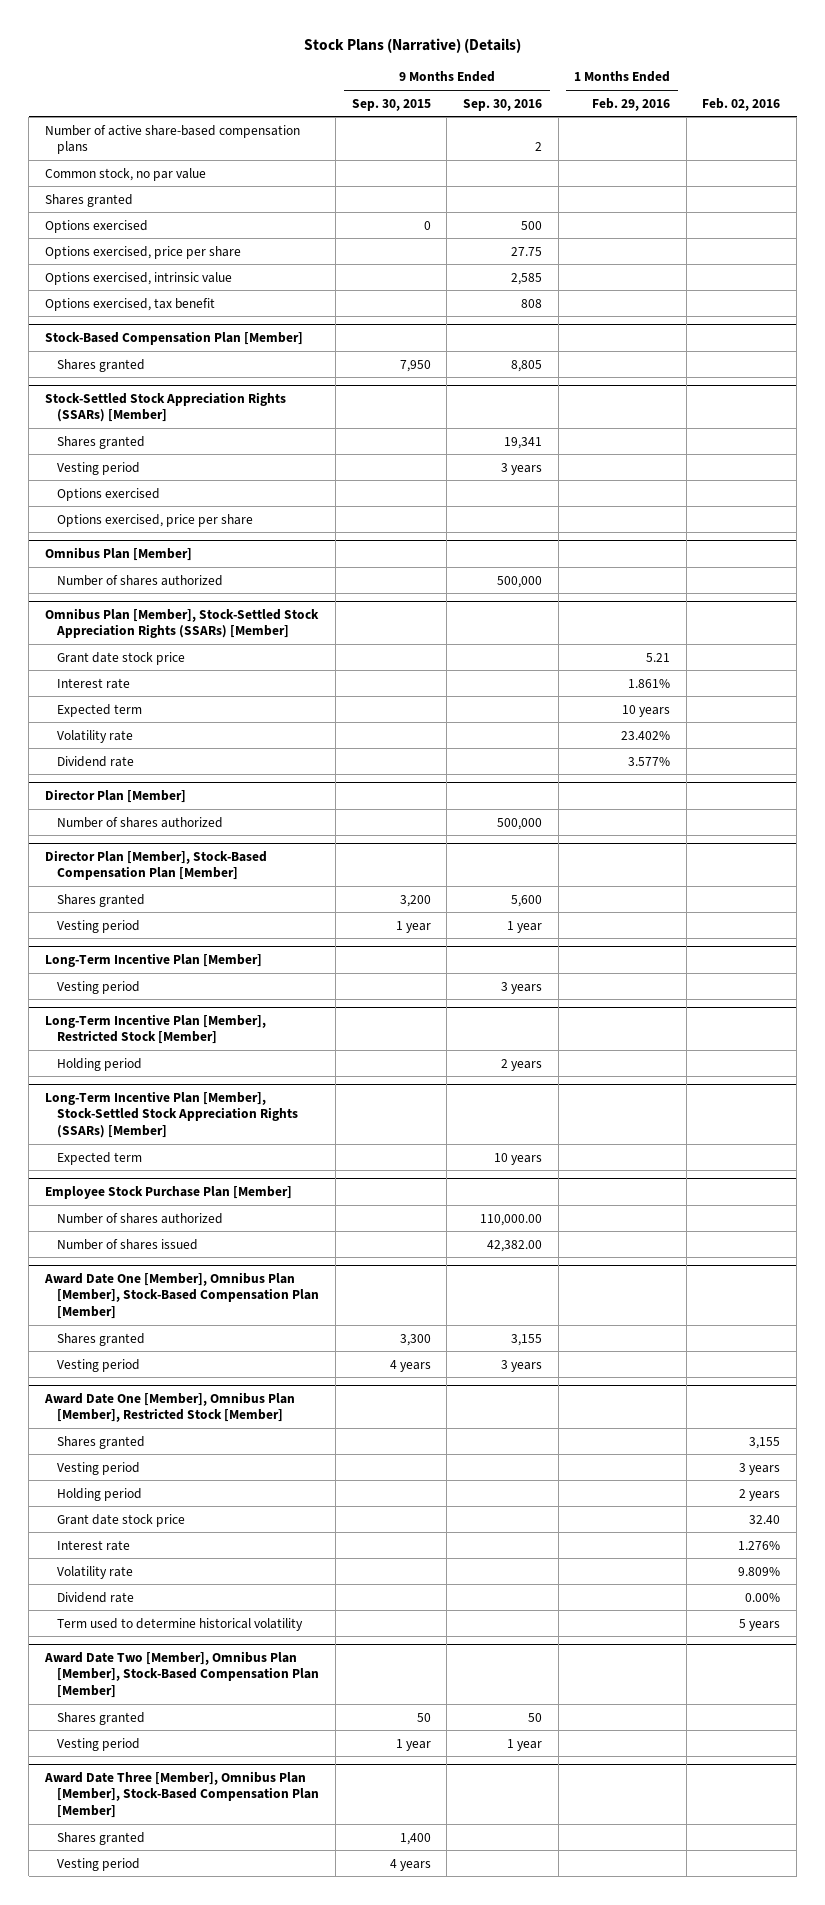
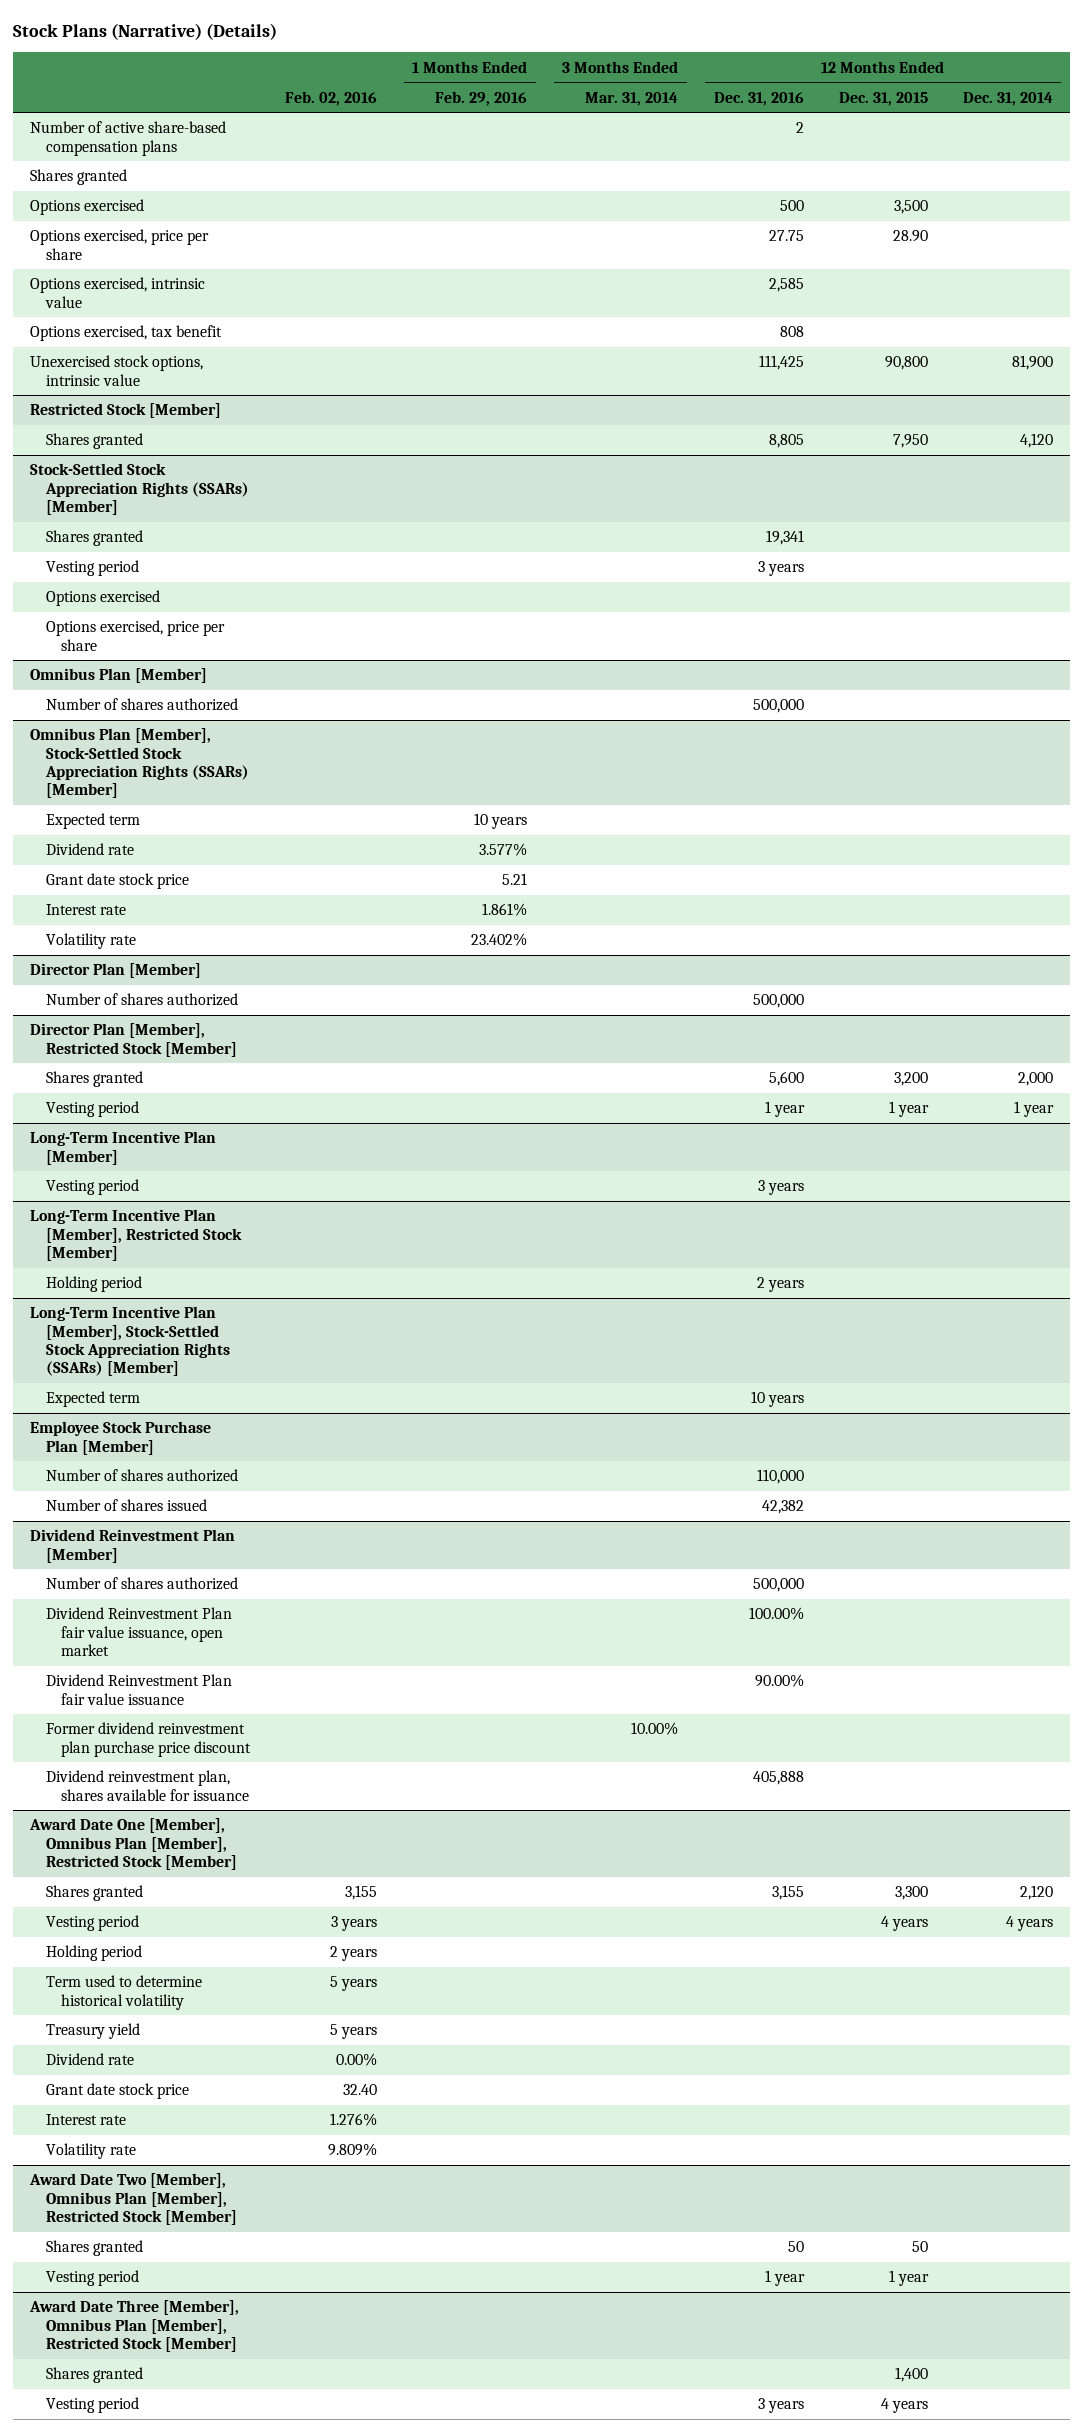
- | 9 Months Ended Sep. 30, 2015 | 9 Months Ended Sep. 30, 2016 | 1 Months Ended Feb. 29, 2016 | Feb. 02, 2016
+ | Feb. 02, 2016 | 1 Months Ended Feb. 29, 2016 | 3 Months Ended Mar. 31, 2014 | 12 Months Ended Dec. 31, 2016 | 12 Months Ended Dec. 31, 2015 | 12 Months Ended Dec. 31, 2014
- Common stock, no par value
- Stock-Based Compensation Plan [Member]
- Shares granted | 7,950 | 8,805 | |
+ Unexercised stock options, intrinsic value | | | | 111,425 | 90,800 | 81,900
+ Restricted Stock [Member]
+ Shares granted | | | | 8,805 | 7,950 | 4,120
@ Omnibus Plan [Member], Stock-Settled Stock Appreciation Rights (SSARs) [Member]
moved up: Expected term | | 10 years | | | |
moved up: Dividend rate | | 3.577% | | | |
- Director Plan [Member], Stock-Based Compensation Plan [Member]
+ Director Plan [Member], Restricted Stock [Member]
- Award Date One [Member], Omnibus Plan [Member], Stock-Based Compensation Plan [Member]
- Shares granted | 3,300 | 3,155 | |
- Vesting period | 4 years | 3 years | |
+ Dividend Reinvestment Plan [Member]
+ Number of shares authorized | | | | 500,000 | |
+ Dividend Reinvestment Plan fair value issuance, open market | | | | 100.00% | |
+ Dividend Reinvestment Plan fair value issuance | | | | 90.00% | |
+ Former dividend reinvestment plan purchase price discount | | | 10.00% | | |
+ Dividend reinvestment plan, shares available for issuance | | | | 405,888 | |
@ Award Date One [Member], Omnibus Plan [Member], Restricted Stock [Member]
moved up: Term used to determine historical volatility | 5 years | | | | |
+ Treasury yield | 5 years | | | | |
moved up: Dividend rate | 0.00% | | | | |
- Award Date Two [Member], Omnibus Plan [Member], Stock-Based Compensation Plan [Member]
+ Award Date Two [Member], Omnibus Plan [Member], Restricted Stock [Member]
- Award Date Three [Member], Omnibus Plan [Member], Stock-Based Compensation Plan [Member]
+ Award Date Three [Member], Omnibus Plan [Member], Restricted Stock [Member]

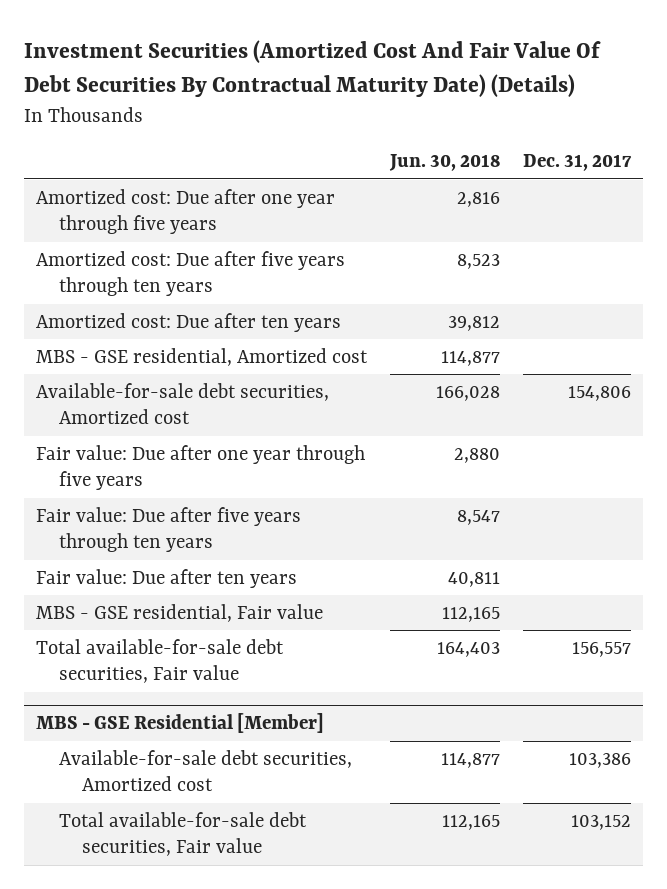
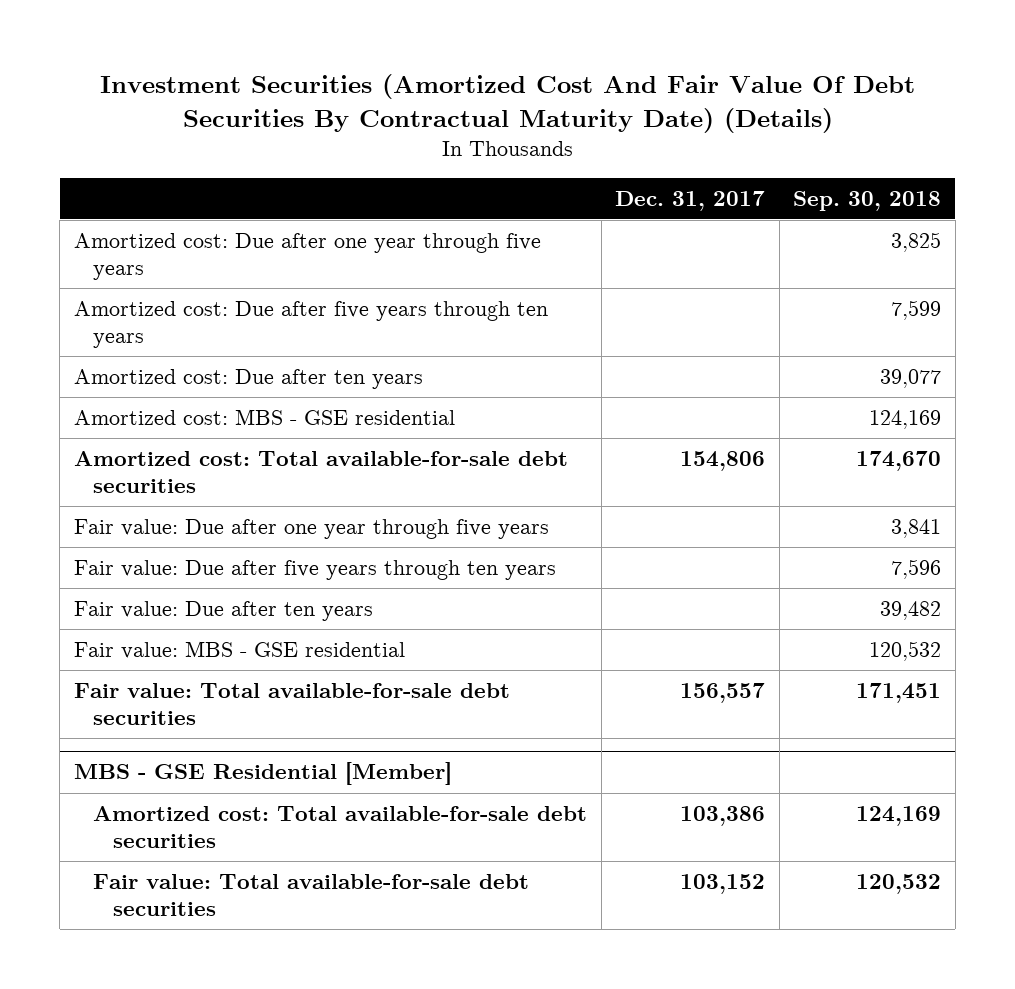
- | Jun. 30, 2018 | Dec. 31, 2017
+ | Dec. 31, 2017 | Sep. 30, 2018
- MBS - GSE residential, Amortized cost | 114,877 |
- Available-for-sale debt securities, Amortized cost | 166,028 | 154,806
+ Amortized cost: MBS - GSE residential | | 124,169
+ Amortized cost: Total available-for-sale debt securities | 154,806 | 174,670
- MBS - GSE residential, Fair value | 112,165 |
- Total available-for-sale debt securities, Fair value | 164,403 | 156,557
+ Fair value: MBS - GSE residential | | 120,532
+ Fair value: Total available-for-sale debt securities | 156,557 | 171,451
@ MBS - GSE Residential [Member]
- Available-for-sale debt securities, Amortized cost | 114,877 | 103,386
- Total available-for-sale debt securities, Fair value | 112,165 | 103,152
+ Amortized cost: Total available-for-sale debt securities | 103,386 | 124,169
+ Fair value: Total available-for-sale debt securities | 103,152 | 120,532

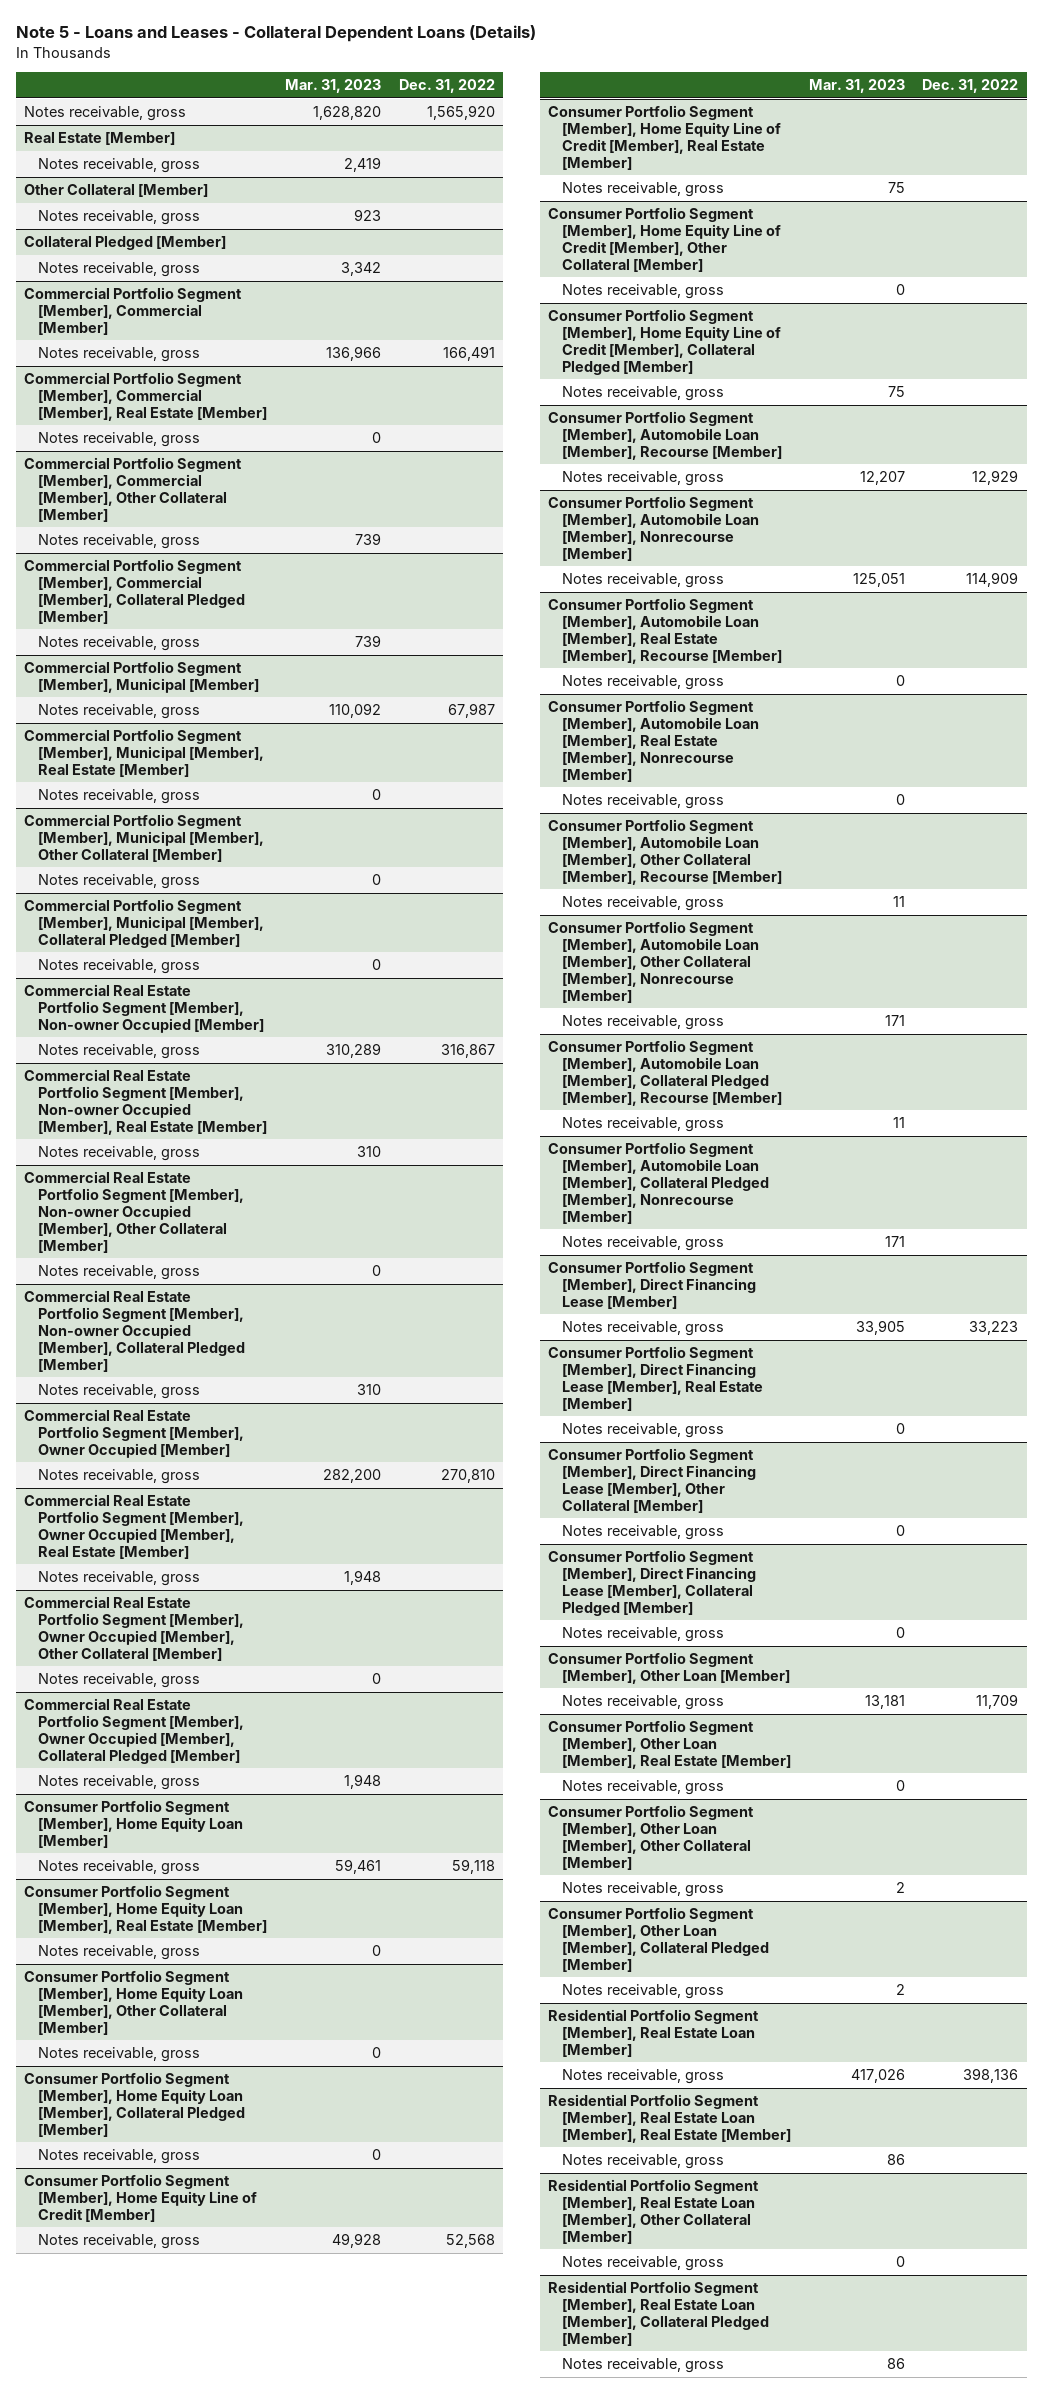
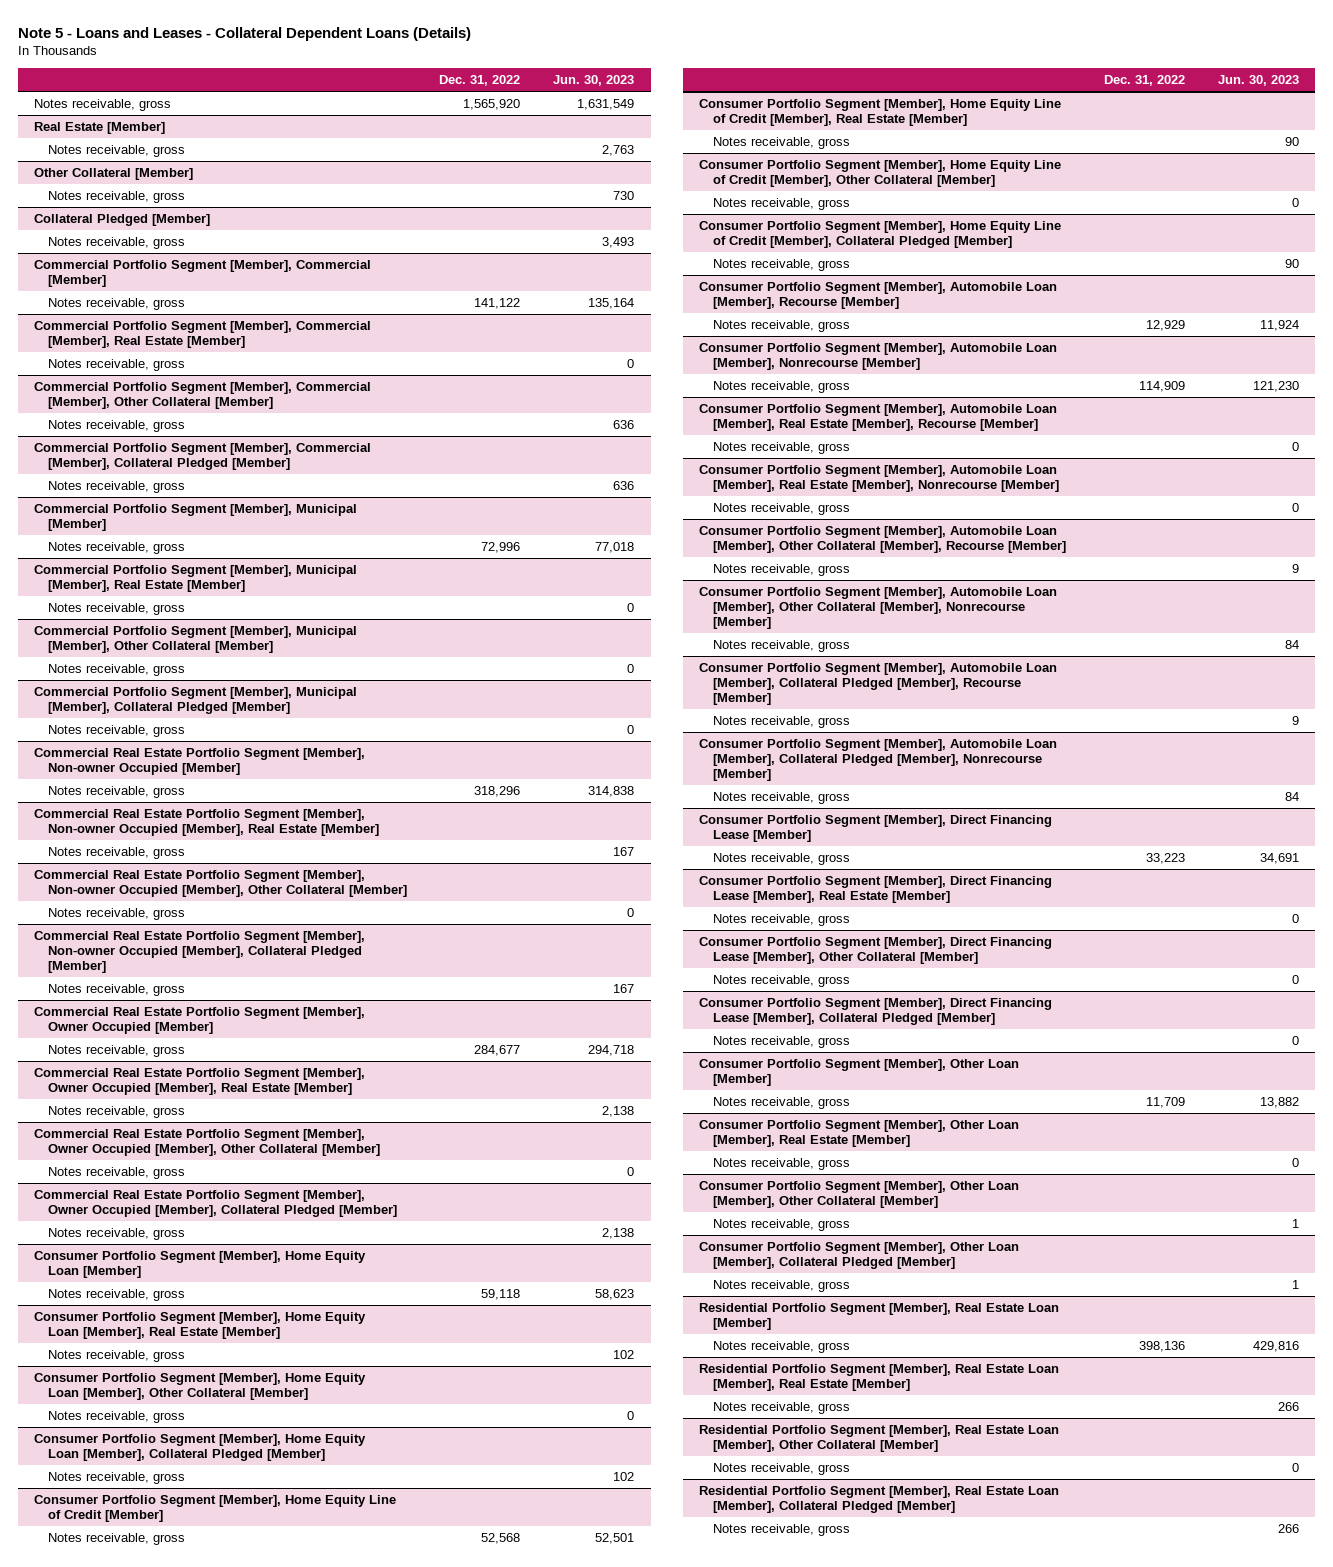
- | Mar. 31, 2023 | Dec. 31, 2022
+ | Dec. 31, 2022 | Jun. 30, 2023
@ Commercial Portfolio Segment [Member], Commercial [Member]
- Notes receivable, gross | 136,966 | 166,491
+ Notes receivable, gross | 141,122 | 135,164
@ Commercial Portfolio Segment [Member], Municipal [Member]
- Notes receivable, gross | 110,092 | 67,987
+ Notes receivable, gross | 72,996 | 77,018
@ Commercial Real Estate Portfolio Segment [Member], Non-owner Occupied [Member]
- Notes receivable, gross | 310,289 | 316,867
+ Notes receivable, gross | 318,296 | 314,838
@ Commercial Real Estate Portfolio Segment [Member], Owner Occupied [Member]
- Notes receivable, gross | 282,200 | 270,810
+ Notes receivable, gross | 284,677 | 294,718

